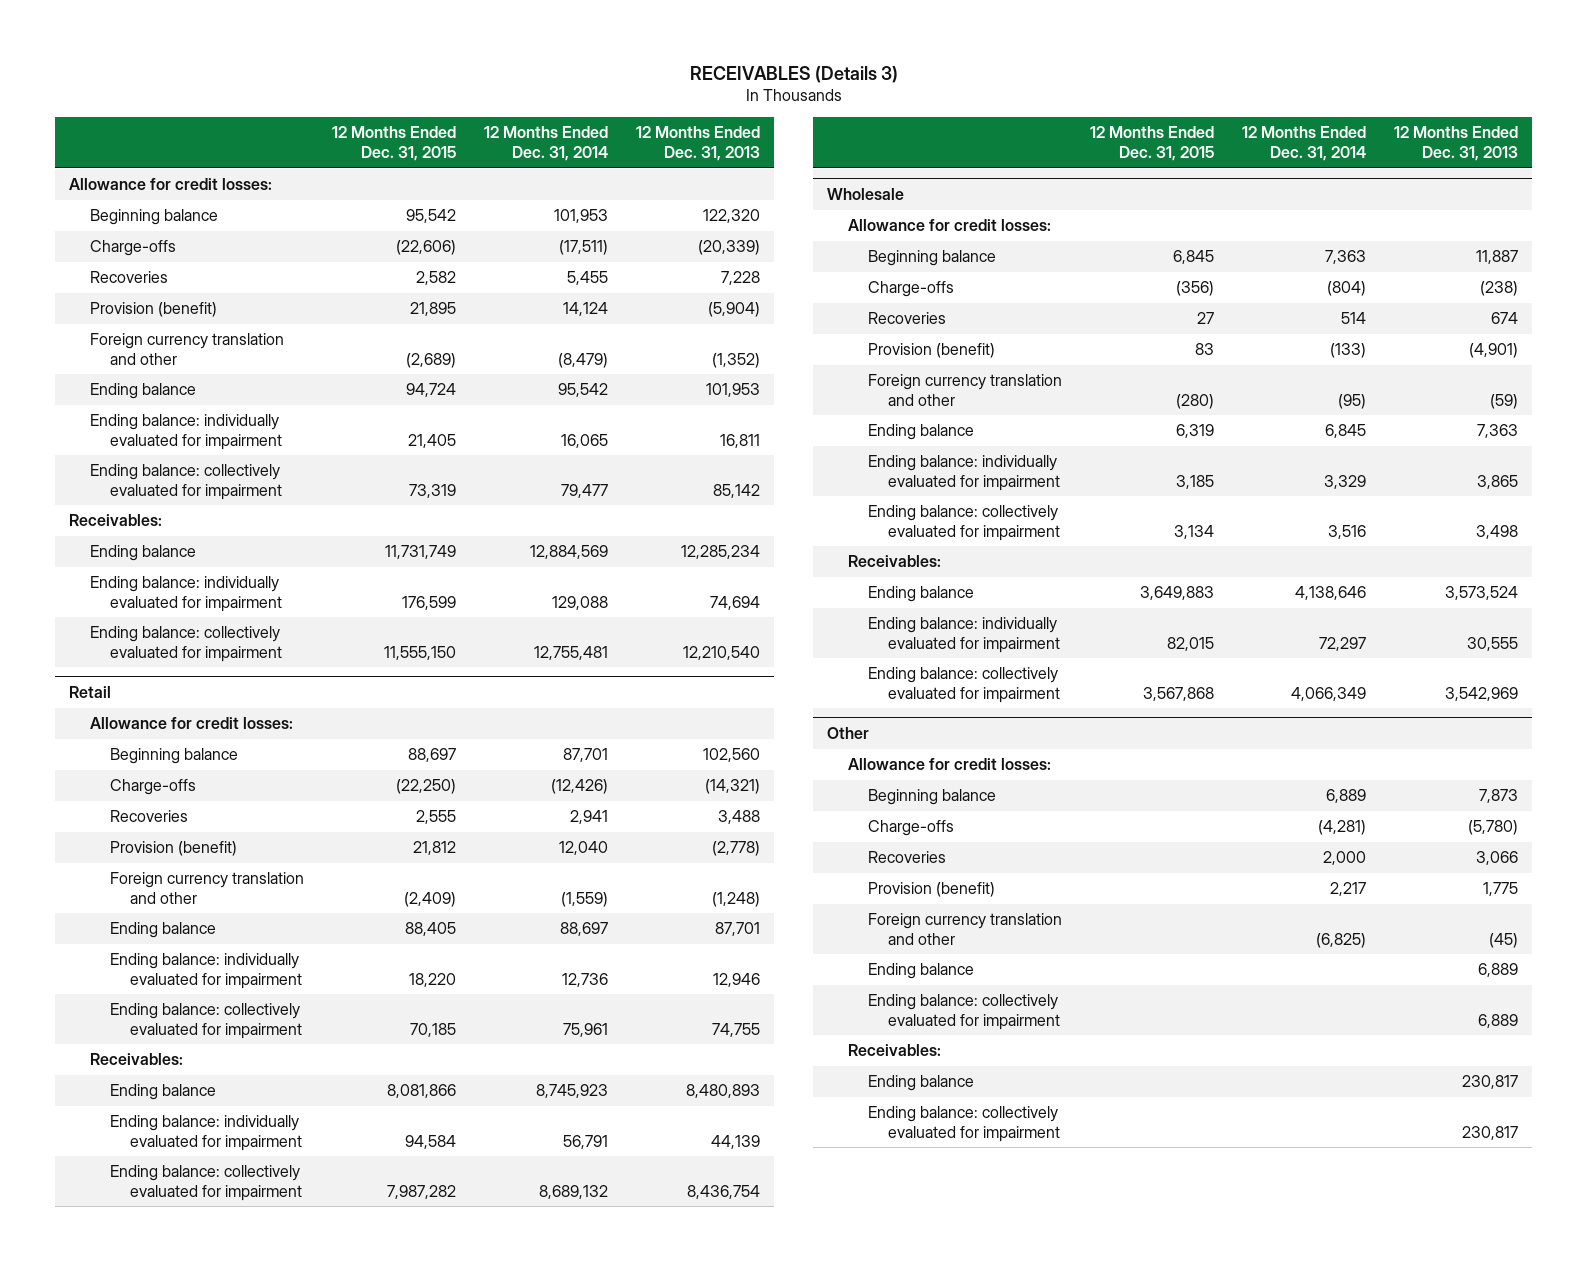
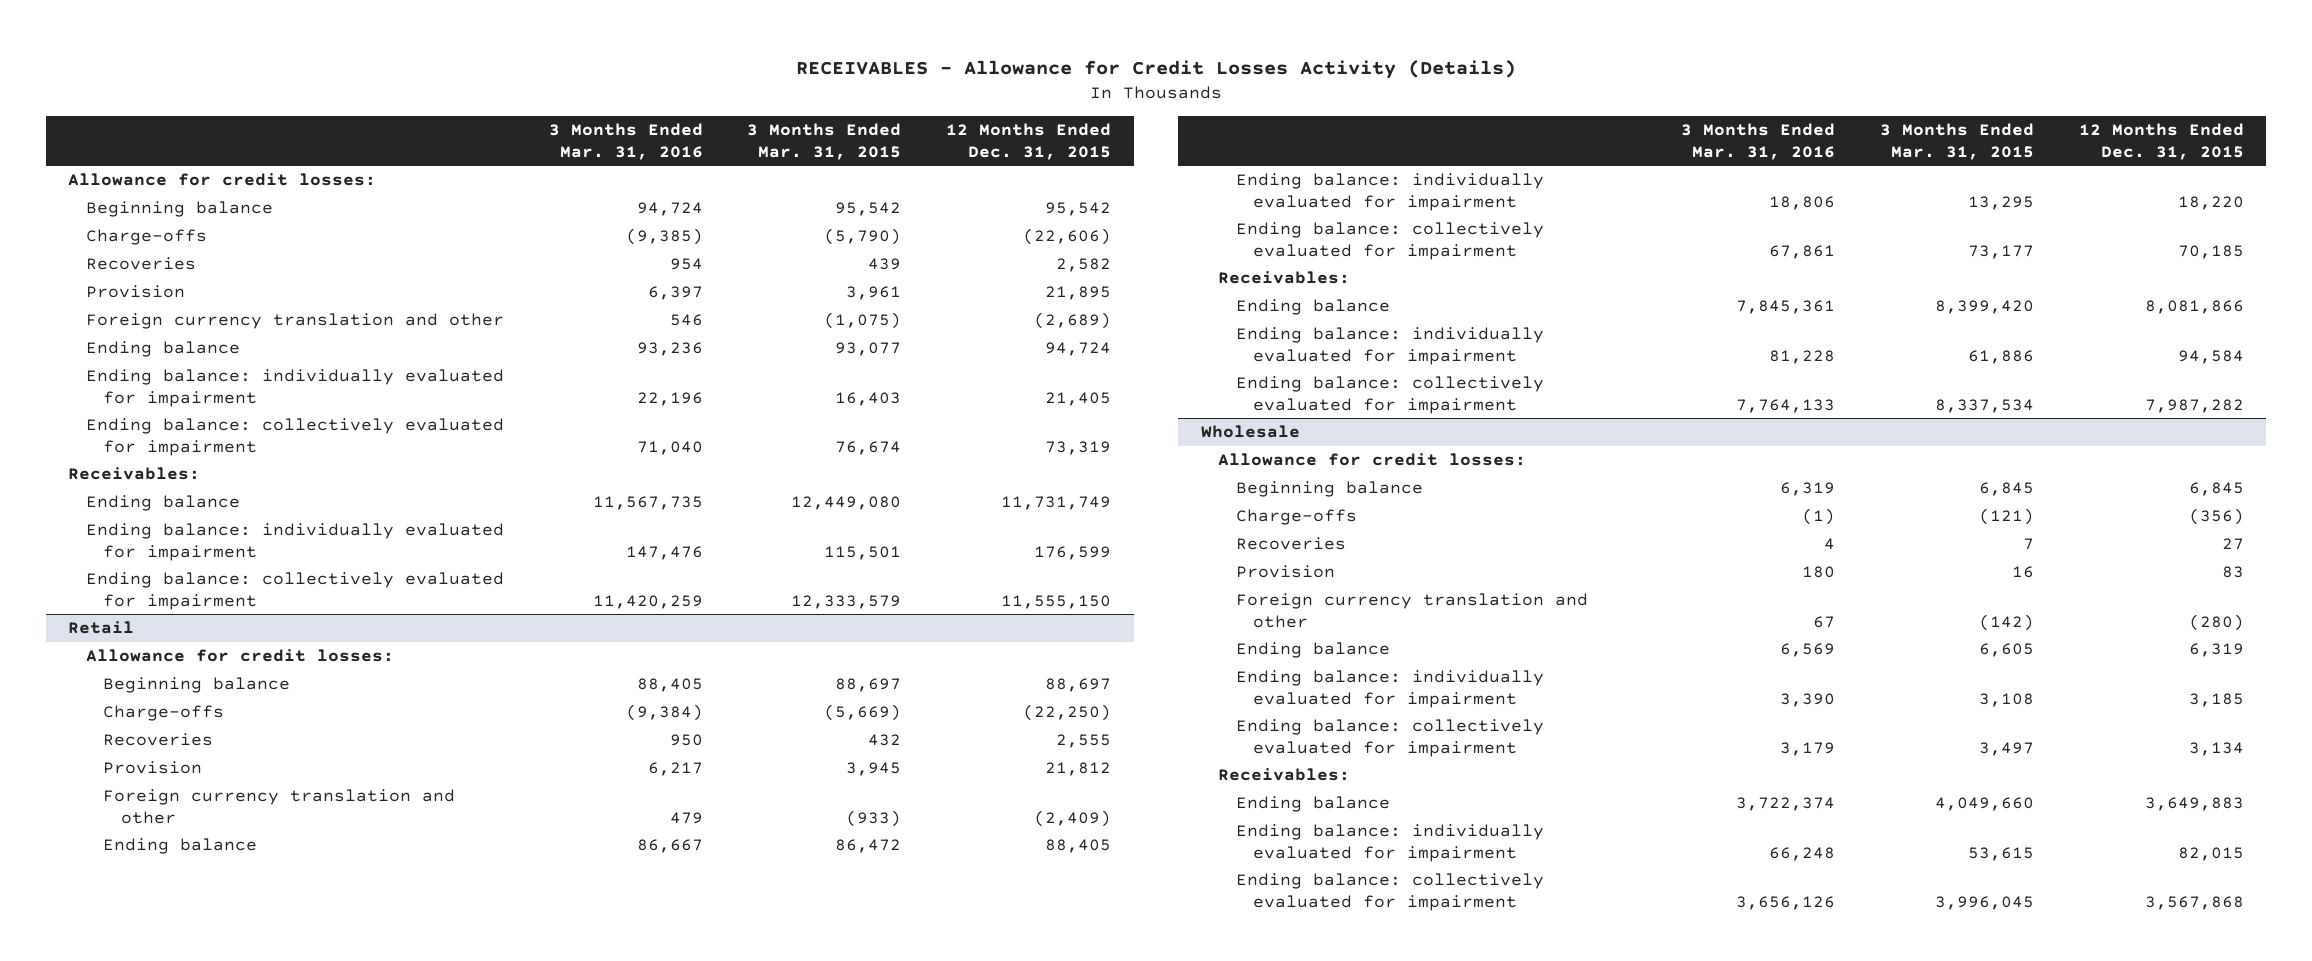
- RECEIVABLES (Details 3)
+ RECEIVABLES - Allowance for Credit Losses Activity (Details)
- | 12 Months Ended Dec. 31, 2015 | 12 Months Ended Dec. 31, 2014 | 12 Months Ended Dec. 31, 2013
+ | 3 Months Ended Mar. 31, 2016 | 3 Months Ended Mar. 31, 2015 | 12 Months Ended Dec. 31, 2015
- Provision (benefit) | 21,895 | 14,124 | (5,904)
+ Provision | 6,397 | 3,961 | 21,895
@ Retail
- Provision (benefit) | 21,812 | 12,040 | (2,778)
+ Provision | 6,217 | 3,945 | 21,812
@ Wholesale
- Provision (benefit) | 83 | (133) | (4,901)
+ Provision | 180 | 16 | 83
- Other
- Allowance for credit losses:
- Beginning balance | | 6,889 | 7,873
- Charge-offs | | (4,281) | (5,780)
- Recoveries | | 2,000 | 3,066
- Provision (benefit) | | 2,217 | 1,775
- Foreign currency translation and other | | (6,825) | (45)
- Ending balance | | | 6,889
- Ending balance: collectively evaluated for impairment | | | 6,889
- Receivables:
- Ending balance | | | 230,817
- Ending balance: collectively evaluated for impairment | | | 230,817

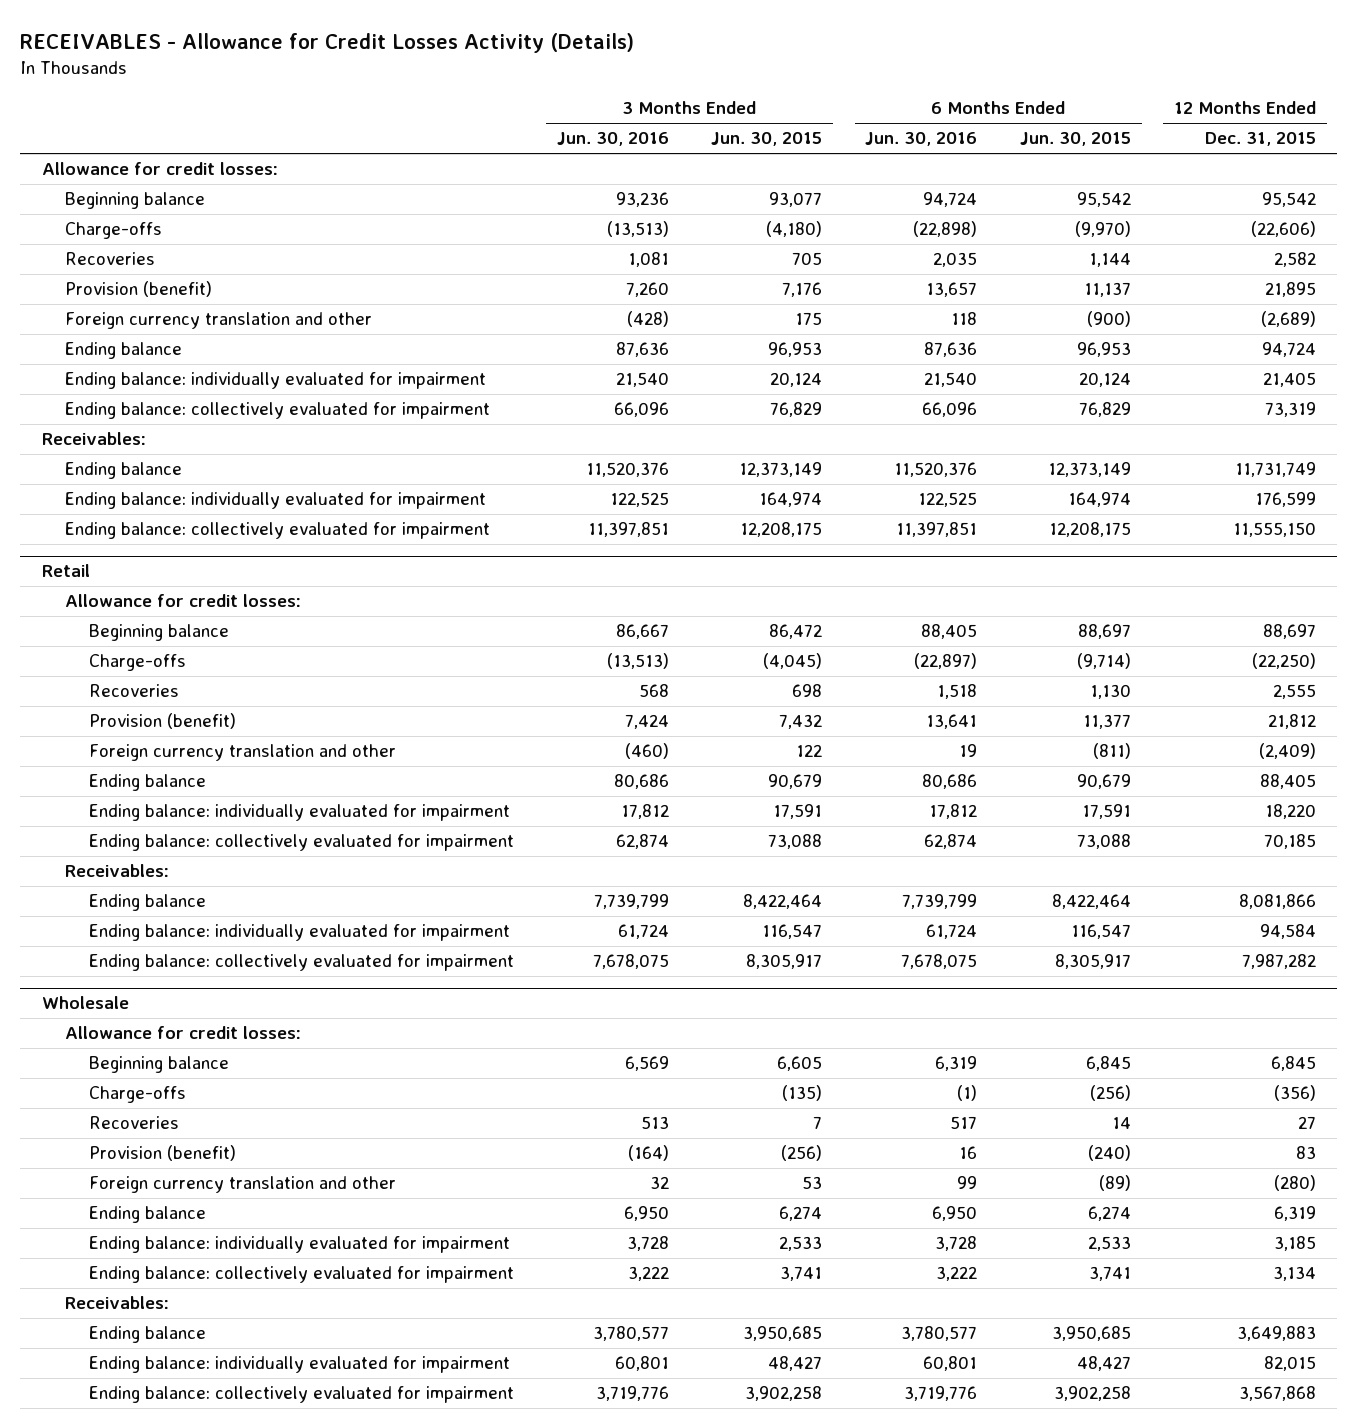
- | 3 Months Ended Mar. 31, 2016 | 3 Months Ended Mar. 31, 2015 | 12 Months Ended Dec. 31, 2015
+ | 3 Months Ended Jun. 30, 2016 | 3 Months Ended Jun. 30, 2015 | 6 Months Ended Jun. 30, 2016 | 6 Months Ended Jun. 30, 2015 | 12 Months Ended Dec. 31, 2015
- Provision | 6,397 | 3,961 | 21,895
+ Provision (benefit) | 7,260 | 7,176 | 13,657 | 11,137 | 21,895
@ Retail
- Provision | 6,217 | 3,945 | 21,812
+ Provision (benefit) | 7,424 | 7,432 | 13,641 | 11,377 | 21,812
@ Wholesale
- Provision | 180 | 16 | 83
+ Provision (benefit) | (164) | (256) | 16 | (240) | 83

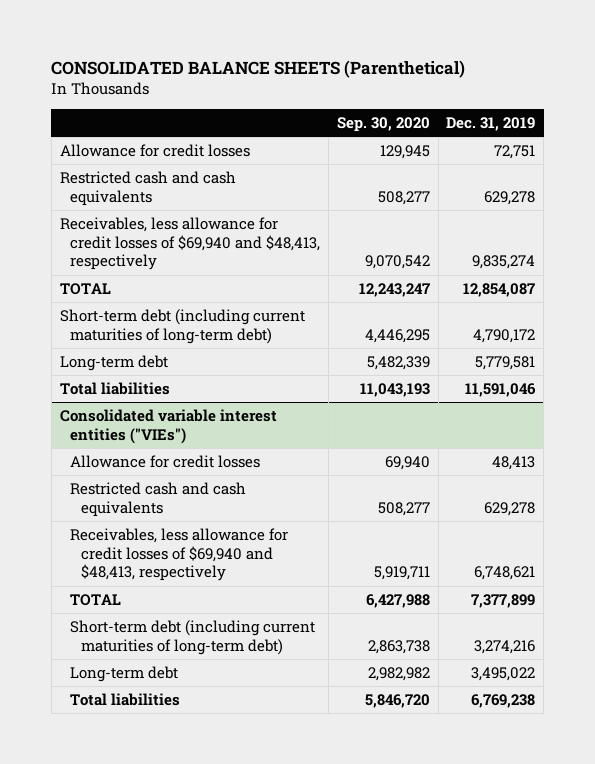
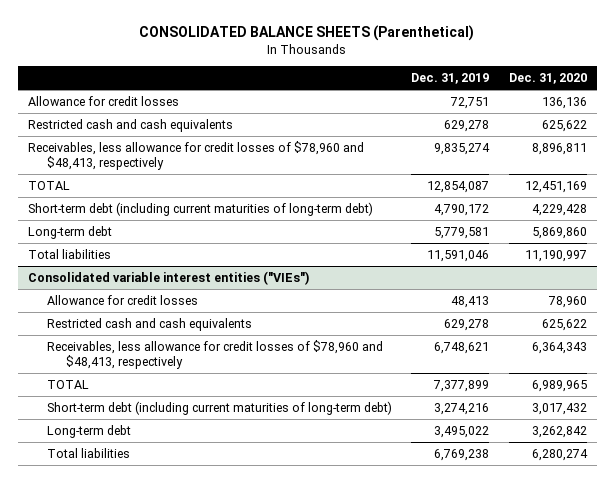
- | Sep. 30, 2020 | Dec. 31, 2019
+ | Dec. 31, 2019 | Dec. 31, 2020
- Receivables, less allowance for credit losses of $69,940 and $48,413, respectively | 9,070,542 | 9,835,274
+ Receivables, less allowance for credit losses of $78,960 and $48,413, respectively | 9,835,274 | 8,896,811
@ Consolidated variable interest entities ("VIEs")
- Receivables, less allowance for credit losses of $69,940 and $48,413, respectively | 5,919,711 | 6,748,621
+ Receivables, less allowance for credit losses of $78,960 and $48,413, respectively | 6,748,621 | 6,364,343

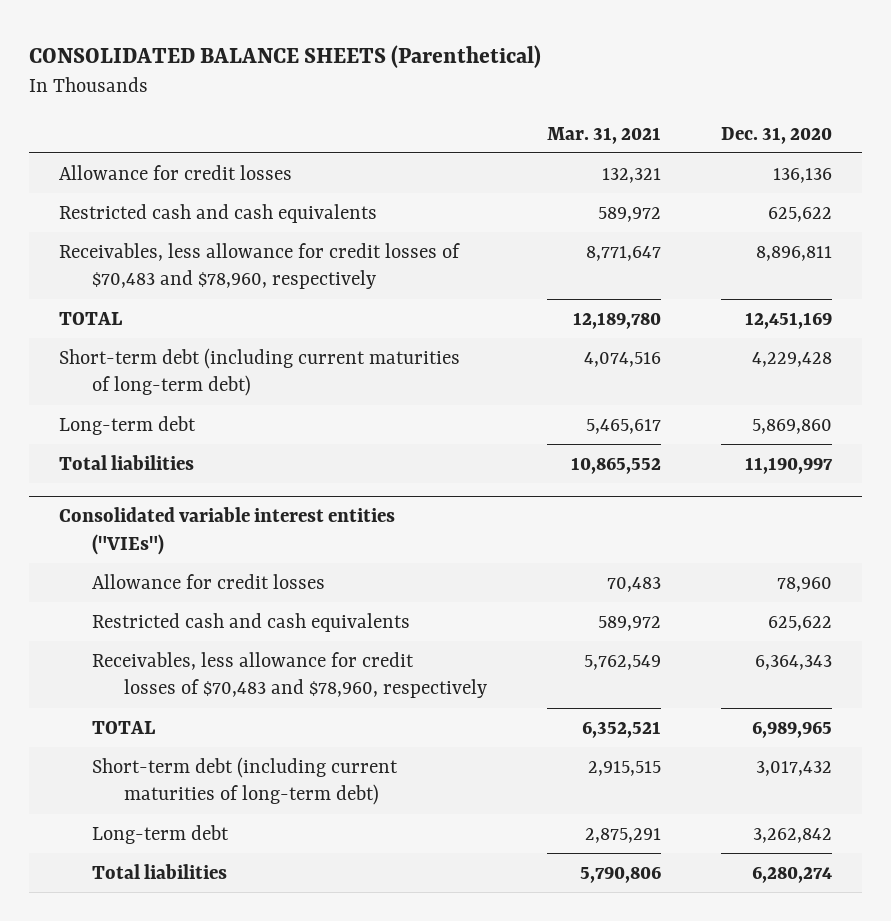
- | Dec. 31, 2019 | Dec. 31, 2020
+ | Mar. 31, 2021 | Dec. 31, 2020
- Receivables, less allowance for credit losses of $78,960 and $48,413, respectively | 9,835,274 | 8,896,811
+ Receivables, less allowance for credit losses of $70,483 and $78,960, respectively | 8,771,647 | 8,896,811
@ Consolidated variable interest entities ("VIEs")
- Receivables, less allowance for credit losses of $78,960 and $48,413, respectively | 6,748,621 | 6,364,343
+ Receivables, less allowance for credit losses of $70,483 and $78,960, respectively | 5,762,549 | 6,364,343

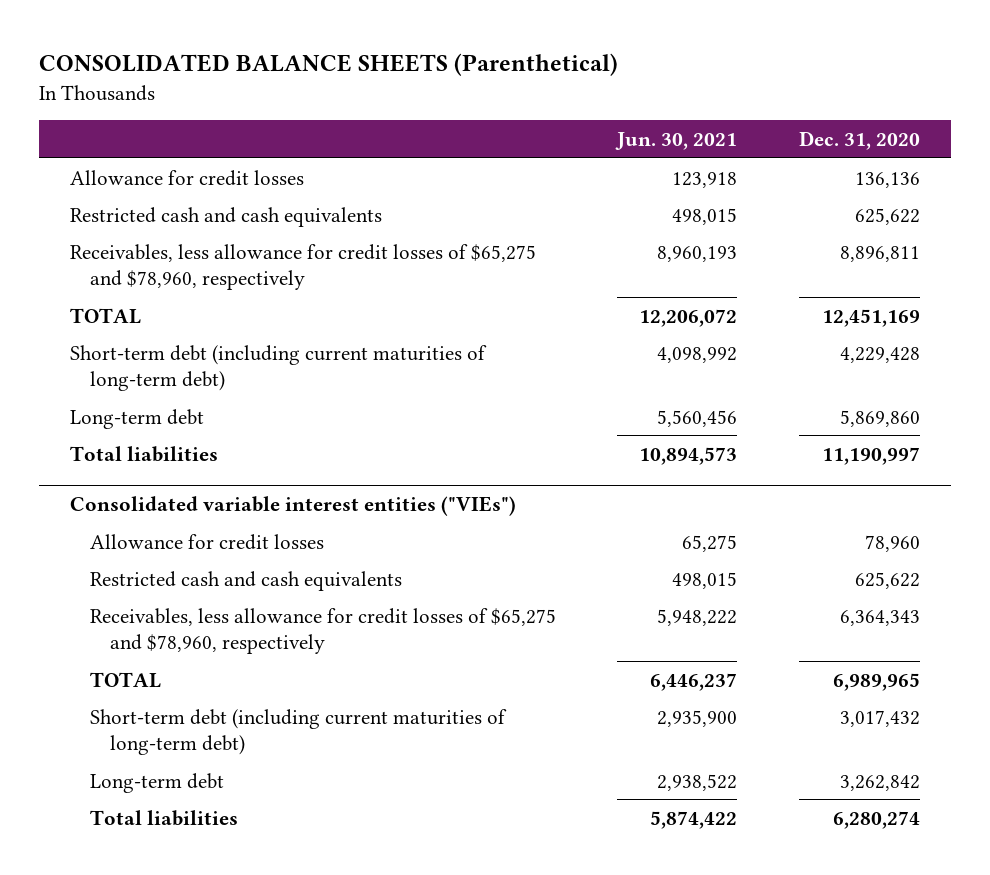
- | Mar. 31, 2021 | Dec. 31, 2020
+ | Jun. 30, 2021 | Dec. 31, 2020
- Receivables, less allowance for credit losses of $70,483 and $78,960, respectively | 8,771,647 | 8,896,811
+ Receivables, less allowance for credit losses of $65,275 and $78,960, respectively | 8,960,193 | 8,896,811
@ Consolidated variable interest entities ("VIEs")
- Receivables, less allowance for credit losses of $70,483 and $78,960, respectively | 5,762,549 | 6,364,343
+ Receivables, less allowance for credit losses of $65,275 and $78,960, respectively | 5,948,222 | 6,364,343

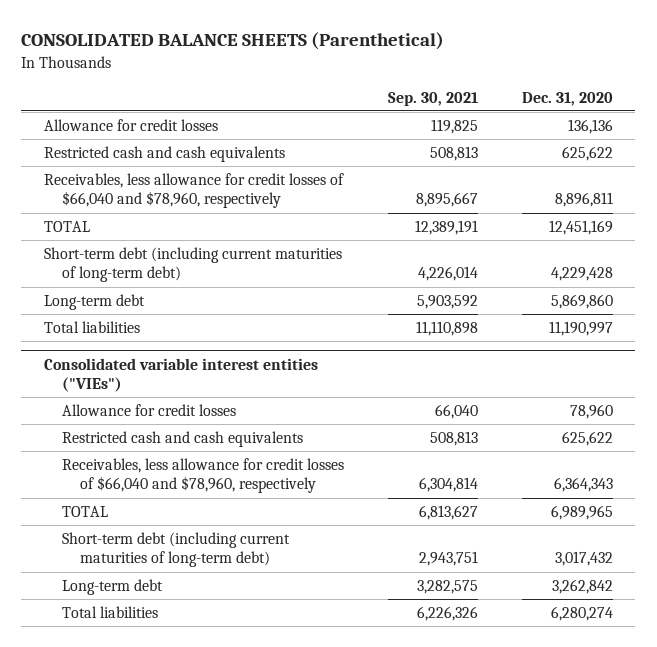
- | Jun. 30, 2021 | Dec. 31, 2020
+ | Sep. 30, 2021 | Dec. 31, 2020
- Receivables, less allowance for credit losses of $65,275 and $78,960, respectively | 8,960,193 | 8,896,811
+ Receivables, less allowance for credit losses of $66,040 and $78,960, respectively | 8,895,667 | 8,896,811
@ Consolidated variable interest entities ("VIEs")
- Receivables, less allowance for credit losses of $65,275 and $78,960, respectively | 5,948,222 | 6,364,343
+ Receivables, less allowance for credit losses of $66,040 and $78,960, respectively | 6,304,814 | 6,364,343

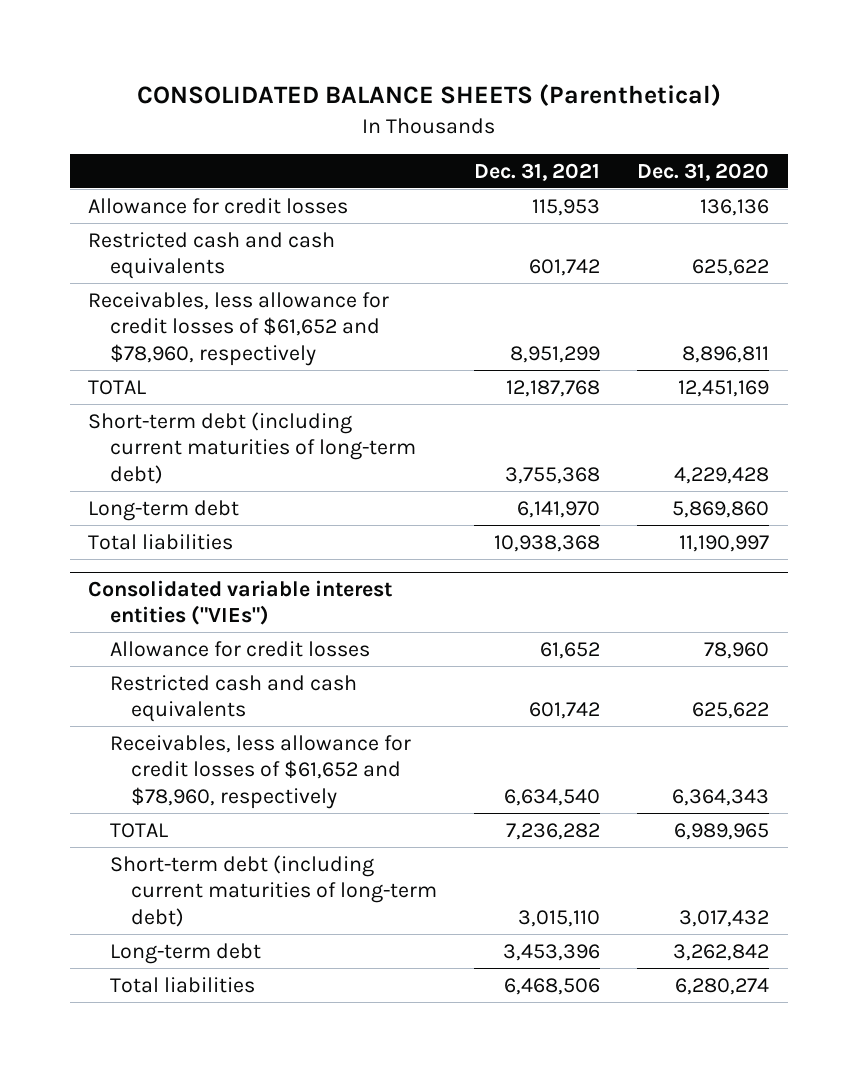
- | Sep. 30, 2021 | Dec. 31, 2020
+ | Dec. 31, 2021 | Dec. 31, 2020
- Receivables, less allowance for credit losses of $66,040 and $78,960, respectively | 8,895,667 | 8,896,811
+ Receivables, less allowance for credit losses of $61,652 and $78,960, respectively | 8,951,299 | 8,896,811
@ Consolidated variable interest entities ("VIEs")
- Receivables, less allowance for credit losses of $66,040 and $78,960, respectively | 6,304,814 | 6,364,343
+ Receivables, less allowance for credit losses of $61,652 and $78,960, respectively | 6,634,540 | 6,364,343

